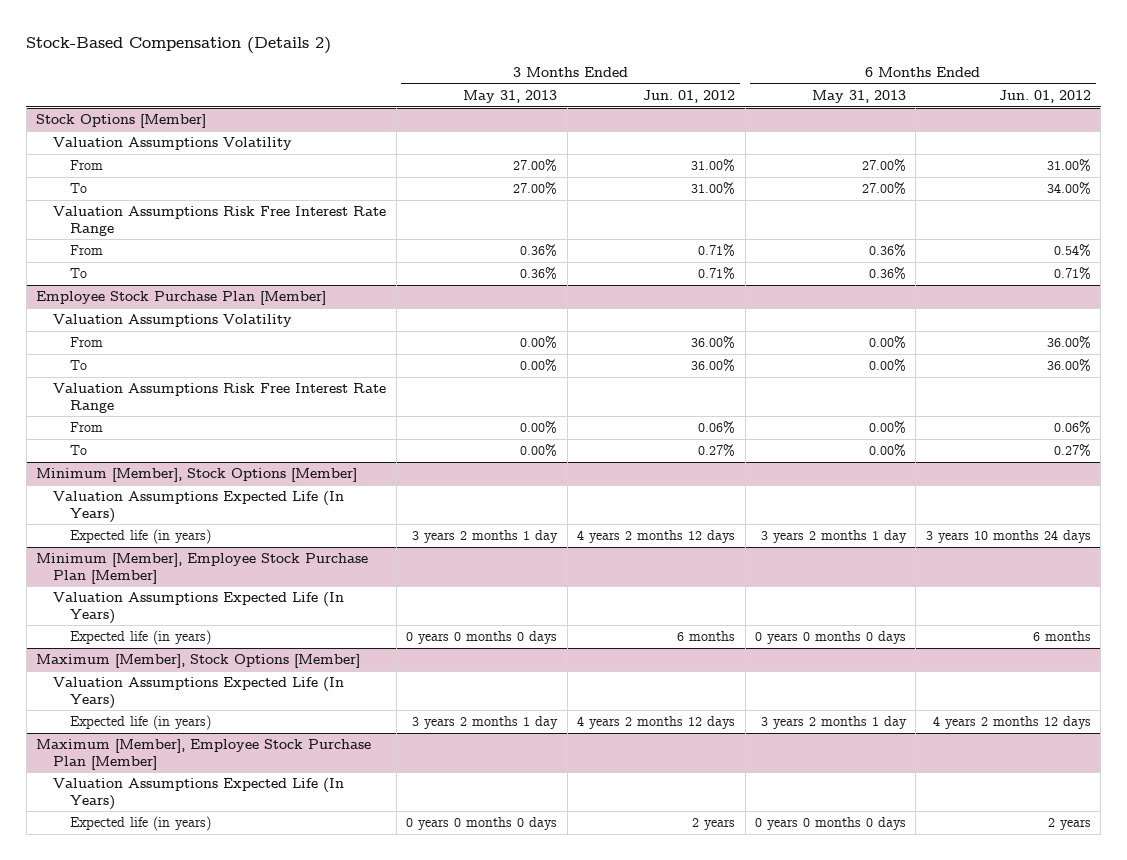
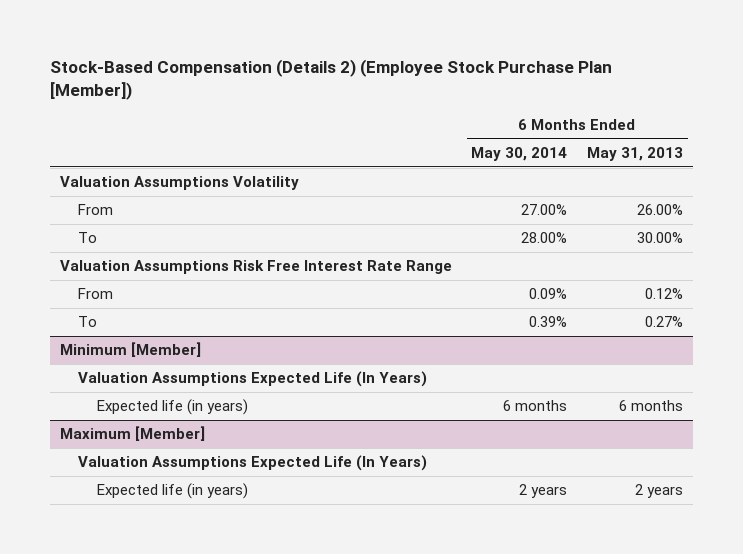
- Stock-Based Compensation (Details 2)
+ Stock-Based Compensation (Details 2) (Employee Stock Purchase Plan [Member])
- | 3 Months Ended May 31, 2013 | 3 Months Ended Jun. 01, 2012 | 6 Months Ended May 31, 2013 | 6 Months Ended Jun. 01, 2012
+ | 6 Months Ended May 30, 2014 | 6 Months Ended May 31, 2013
- Stock Options [Member]
- From | 27.00% | 31.00% | 27.00% | 31.00%
- To | 27.00% | 31.00% | 27.00% | 34.00%
- Valuation Assumptions Risk Free Interest Rate Range
- From | 0.36% | 0.71% | 0.36% | 0.54%
- To | 0.36% | 0.71% | 0.36% | 0.71%
- Employee Stock Purchase Plan [Member]
- Valuation Assumptions Volatility
- From | 0.00% | 36.00% | 0.00% | 36.00%
- To | 0.00% | 36.00% | 0.00% | 36.00%
+ From | 27.00% | 26.00%
+ To | 28.00% | 30.00%
- From | 0.00% | 0.06% | 0.00% | 0.06%
- To | 0.00% | 0.27% | 0.00% | 0.27%
- Minimum [Member], Stock Options [Member]
- Valuation Assumptions Expected Life (In Years)
- Expected life (in years) | 3 years 2 months 1 day | 4 years 2 months 12 days | 3 years 2 months 1 day | 3 years 10 months 24 days
- Minimum [Member], Employee Stock Purchase Plan [Member]
- Valuation Assumptions Expected Life (In Years)
- Expected life (in years) | 0 years 0 months 0 days | 6 months | 0 years 0 months 0 days | 6 months
- Maximum [Member], Stock Options [Member]
+ From | 0.09% | 0.12%
+ To | 0.39% | 0.27%
+ Minimum [Member]
- Expected life (in years) | 3 years 2 months 1 day | 4 years 2 months 12 days | 3 years 2 months 1 day | 4 years 2 months 12 days
- Maximum [Member], Employee Stock Purchase Plan [Member]
+ Expected life (in years) | 6 months | 6 months
+ Maximum [Member]
- Expected life (in years) | 0 years 0 months 0 days | 2 years | 0 years 0 months 0 days | 2 years
+ Expected life (in years) | 2 years | 2 years

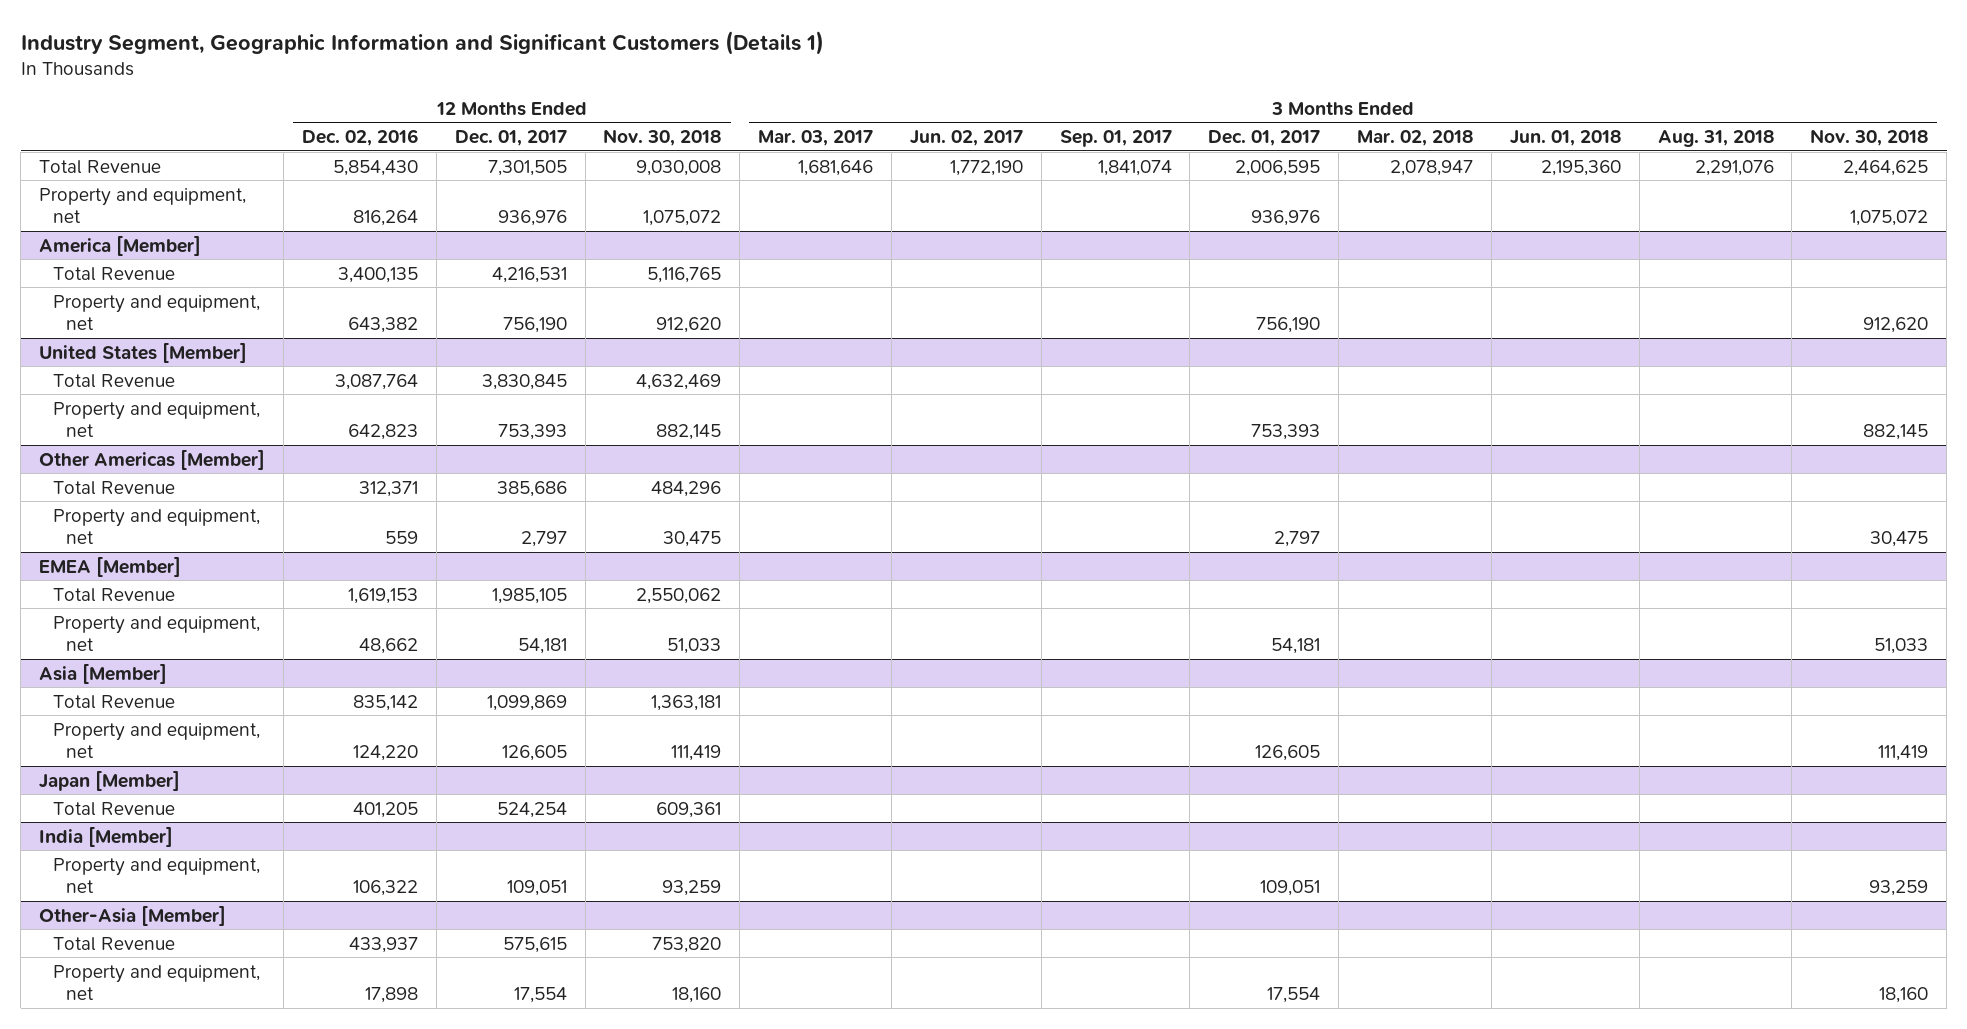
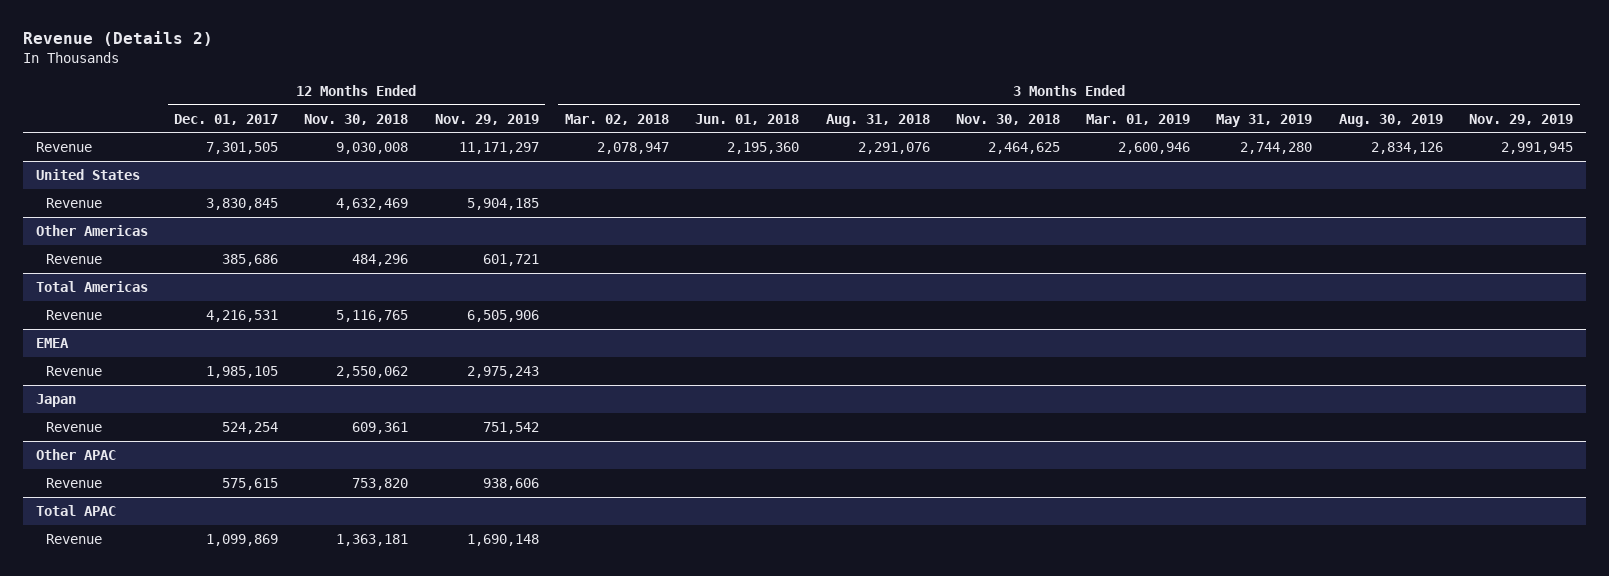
- Industry Segment, Geographic Information and Significant Customers (Details 1)
+ Revenue (Details 2)
- | 12 Months Ended Dec. 02, 2016 | 12 Months Ended Dec. 01, 2017 | 12 Months Ended Nov. 30, 2018 | 3 Months Ended Mar. 03, 2017 | 3 Months Ended Jun. 02, 2017 | 3 Months Ended Sep. 01, 2017 | 3 Months Ended Dec. 01, 2017 | 3 Months Ended Mar. 02, 2018 | 3 Months Ended Jun. 01, 2018 | 3 Months Ended Aug. 31, 2018 | 3 Months Ended Nov. 30, 2018
+ | 12 Months Ended Dec. 01, 2017 | 12 Months Ended Nov. 30, 2018 | 12 Months Ended Nov. 29, 2019 | 3 Months Ended Mar. 02, 2018 | 3 Months Ended Jun. 01, 2018 | 3 Months Ended Aug. 31, 2018 | 3 Months Ended Nov. 30, 2018 | 3 Months Ended Mar. 01, 2019 | 3 Months Ended May 31, 2019 | 3 Months Ended Aug. 30, 2019 | 3 Months Ended Nov. 29, 2019
- Total Revenue | 5,854,430 | 7,301,505 | 9,030,008 | 1,681,646 | 1,772,190 | 1,841,074 | 2,006,595 | 2,078,947 | 2,195,360 | 2,291,076 | 2,464,625
- Property and equipment, net | 816,264 | 936,976 | 1,075,072 | | | | 936,976 | | | | 1,075,072
- America [Member]
- Total Revenue | 3,400,135 | 4,216,531 | 5,116,765 | | | | | | | |
- Property and equipment, net | 643,382 | 756,190 | 912,620 | | | | 756,190 | | | | 912,620
- United States [Member]
- Total Revenue | 3,087,764 | 3,830,845 | 4,632,469 | | | | | | | |
- Property and equipment, net | 642,823 | 753,393 | 882,145 | | | | 753,393 | | | | 882,145
- Other Americas [Member]
- Total Revenue | 312,371 | 385,686 | 484,296 | | | | | | | |
- Property and equipment, net | 559 | 2,797 | 30,475 | | | | 2,797 | | | | 30,475
- EMEA [Member]
- Total Revenue | 1,619,153 | 1,985,105 | 2,550,062 | | | | | | | |
- Property and equipment, net | 48,662 | 54,181 | 51,033 | | | | 54,181 | | | | 51,033
- Asia [Member]
- Total Revenue | 835,142 | 1,099,869 | 1,363,181 | | | | | | | |
- Property and equipment, net | 124,220 | 126,605 | 111,419 | | | | 126,605 | | | | 111,419
- Japan [Member]
- Total Revenue | 401,205 | 524,254 | 609,361 | | | | | | | |
- India [Member]
- Property and equipment, net | 106,322 | 109,051 | 93,259 | | | | 109,051 | | | | 93,259
- Other-Asia [Member]
- Total Revenue | 433,937 | 575,615 | 753,820 | | | | | | | |
- Property and equipment, net | 17,898 | 17,554 | 18,160 | | | | 17,554 | | | | 18,160
+ Revenue | 7,301,505 | 9,030,008 | 11,171,297 | 2,078,947 | 2,195,360 | 2,291,076 | 2,464,625 | 2,600,946 | 2,744,280 | 2,834,126 | 2,991,945
+ United States
+ Revenue | 3,830,845 | 4,632,469 | 5,904,185 | | | | | | | |
+ Other Americas
+ Revenue | 385,686 | 484,296 | 601,721 | | | | | | | |
+ Total Americas
+ Revenue | 4,216,531 | 5,116,765 | 6,505,906 | | | | | | | |
+ EMEA
+ Revenue | 1,985,105 | 2,550,062 | 2,975,243 | | | | | | | |
+ Japan
+ Revenue | 524,254 | 609,361 | 751,542 | | | | | | | |
+ Other APAC
+ Revenue | 575,615 | 753,820 | 938,606 | | | | | | | |
+ Total APAC
+ Revenue | 1,099,869 | 1,363,181 | 1,690,148 | | | | | | | |

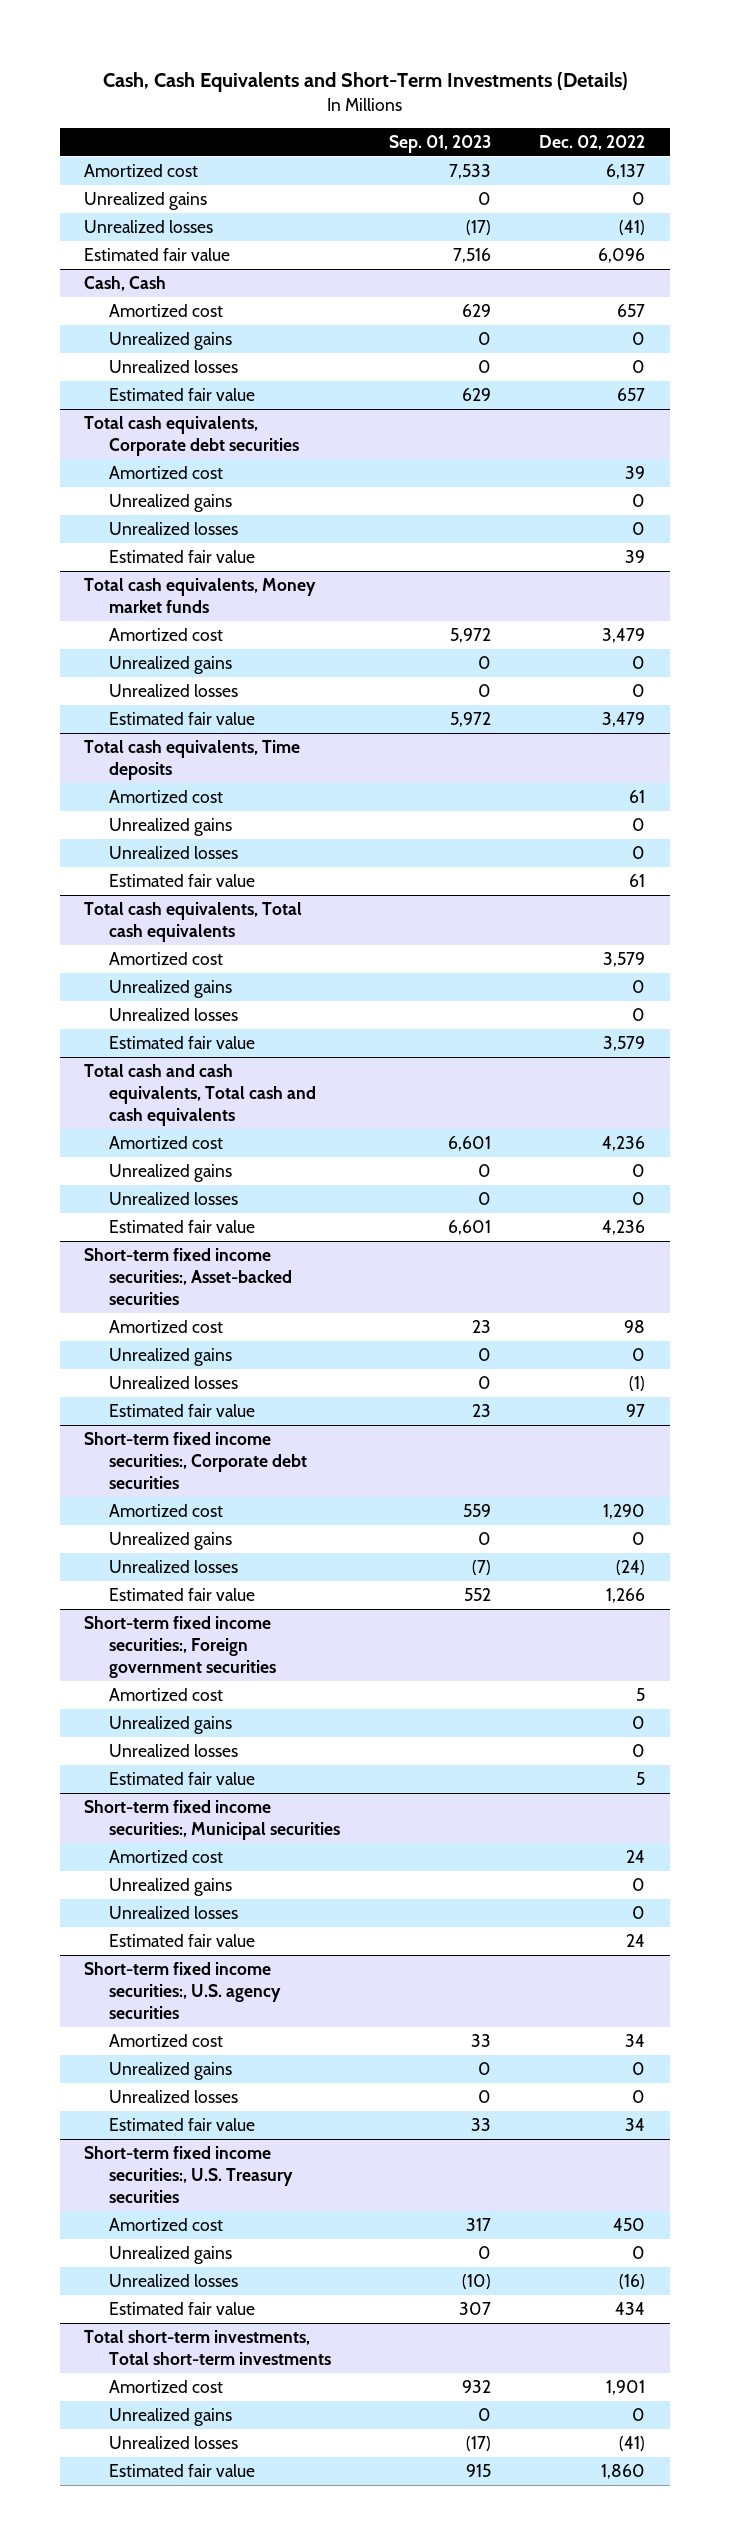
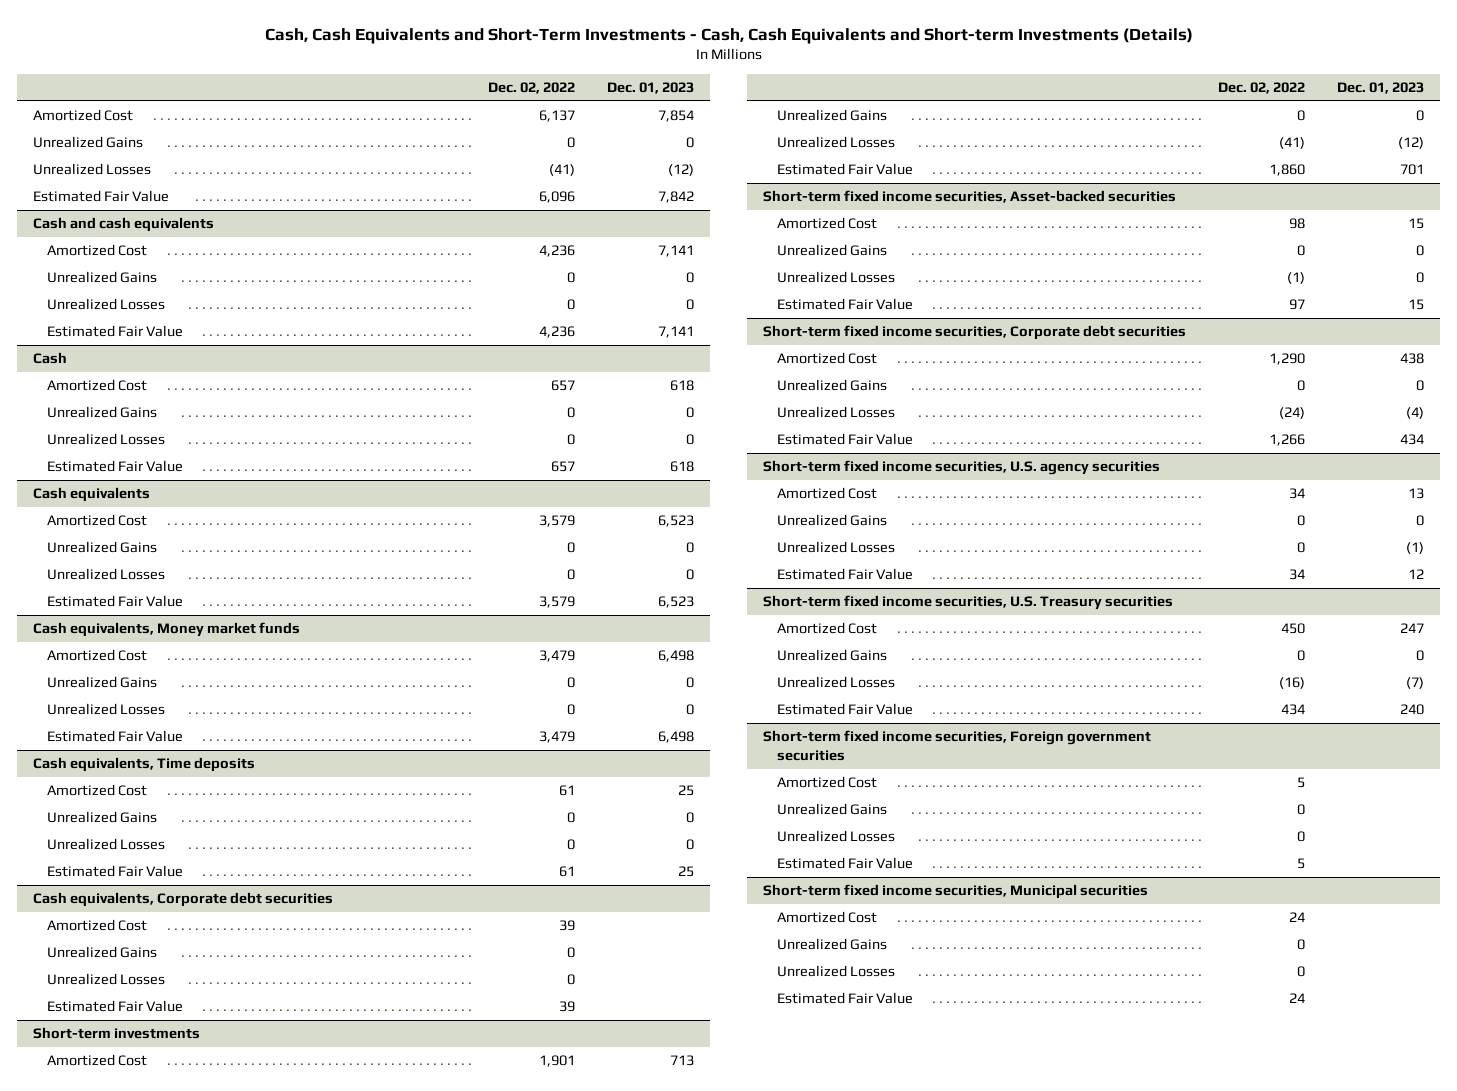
- Cash, Cash Equivalents and Short-Term Investments (Details)
+ Cash, Cash Equivalents and Short-Term Investments - Cash, Cash Equivalents and Short-term Investments (Details)
- | Sep. 01, 2023 | Dec. 02, 2022
+ | Dec. 02, 2022 | Dec. 01, 2023
- Amortized cost | 7,533 | 6,137
- Unrealized gains | 0 | 0
- Unrealized losses | (17) | (41)
- Estimated fair value | 7,516 | 6,096
- Cash, Cash
- Amortized cost | 629 | 657
- Unrealized gains | 0 | 0
- Unrealized losses | 0 | 0
- Estimated fair value | 629 | 657
- Total cash equivalents, Corporate debt securities
- Amortized cost | | 39
- Unrealized gains | | 0
- Unrealized losses | | 0
- Estimated fair value | | 39
- Total cash equivalents, Money market funds
- Amortized cost | 5,972 | 3,479
- Unrealized gains | 0 | 0
- Unrealized losses | 0 | 0
- Estimated fair value | 5,972 | 3,479
- Total cash equivalents, Time deposits
- Amortized cost | | 61
- Unrealized gains | | 0
- Unrealized losses | | 0
- Estimated fair value | | 61
- Total cash equivalents, Total cash equivalents
- Amortized cost | | 3,579
- Unrealized gains | | 0
- Unrealized losses | | 0
- Estimated fair value | | 3,579
- Total cash and cash equivalents, Total cash and cash equivalents
- Amortized cost | 6,601 | 4,236
- Unrealized gains | 0 | 0
- Unrealized losses | 0 | 0
- Estimated fair value | 6,601 | 4,236
- Short-term fixed income securities:, Asset-backed securities
- Amortized cost | 23 | 98
- Unrealized gains | 0 | 0
- Unrealized losses | 0 | (1)
- Estimated fair value | 23 | 97
- Short-term fixed income securities:, Corporate debt securities
- Amortized cost | 559 | 1,290
- Unrealized gains | 0 | 0
- Unrealized losses | (7) | (24)
- Estimated fair value | 552 | 1,266
- Short-term fixed income securities:, Foreign government securities
- Amortized cost | | 5
- Unrealized gains | | 0
- Unrealized losses | | 0
- Estimated fair value | | 5
- Short-term fixed income securities:, Municipal securities
- Amortized cost | | 24
- Unrealized gains | | 0
- Unrealized losses | | 0
- Estimated fair value | | 24
- Short-term fixed income securities:, U.S. agency securities
- Amortized cost | 33 | 34
- Unrealized gains | 0 | 0
- Unrealized losses | 0 | 0
- Estimated fair value | 33 | 34
- Short-term fixed income securities:, U.S. Treasury securities
- Amortized cost | 317 | 450
- Unrealized gains | 0 | 0
- Unrealized losses | (10) | (16)
- Estimated fair value | 307 | 434
- Total short-term investments, Total short-term investments
- Amortized cost | 932 | 1,901
- Unrealized gains | 0 | 0
- Unrealized losses | (17) | (41)
- Estimated fair value | 915 | 1,860
+ Amortized Cost | 6,137 | 7,854
+ Unrealized Gains | 0 | 0
+ Unrealized Losses | (41) | (12)
+ Estimated Fair Value | 6,096 | 7,842
+ Cash and cash equivalents
+ Amortized Cost | 4,236 | 7,141
+ Unrealized Gains | 0 | 0
+ Unrealized Losses | 0 | 0
+ Estimated Fair Value | 4,236 | 7,141
+ Cash
+ Amortized Cost | 657 | 618
+ Unrealized Gains | 0 | 0
+ Unrealized Losses | 0 | 0
+ Estimated Fair Value | 657 | 618
+ Cash equivalents
+ Amortized Cost | 3,579 | 6,523
+ Unrealized Gains | 0 | 0
+ Unrealized Losses | 0 | 0
+ Estimated Fair Value | 3,579 | 6,523
+ Cash equivalents, Money market funds
+ Amortized Cost | 3,479 | 6,498
+ Unrealized Gains | 0 | 0
+ Unrealized Losses | 0 | 0
+ Estimated Fair Value | 3,479 | 6,498
+ Cash equivalents, Time deposits
+ Amortized Cost | 61 | 25
+ Unrealized Gains | 0 | 0
+ Unrealized Losses | 0 | 0
+ Estimated Fair Value | 61 | 25
+ Cash equivalents, Corporate debt securities
+ Amortized Cost | 39 |
+ Unrealized Gains | 0 |
+ Unrealized Losses | 0 |
+ Estimated Fair Value | 39 |
+ Short-term investments
+ Amortized Cost | 1,901 | 713
+ Unrealized Gains | 0 | 0
+ Unrealized Losses | (41) | (12)
+ Estimated Fair Value | 1,860 | 701
+ Short-term fixed income securities, Asset-backed securities
+ Amortized Cost | 98 | 15
+ Unrealized Gains | 0 | 0
+ Unrealized Losses | (1) | 0
+ Estimated Fair Value | 97 | 15
+ Short-term fixed income securities, Corporate debt securities
+ Amortized Cost | 1,290 | 438
+ Unrealized Gains | 0 | 0
+ Unrealized Losses | (24) | (4)
+ Estimated Fair Value | 1,266 | 434
+ Short-term fixed income securities, U.S. agency securities
+ Amortized Cost | 34 | 13
+ Unrealized Gains | 0 | 0
+ Unrealized Losses | 0 | (1)
+ Estimated Fair Value | 34 | 12
+ Short-term fixed income securities, U.S. Treasury securities
+ Amortized Cost | 450 | 247
+ Unrealized Gains | 0 | 0
+ Unrealized Losses | (16) | (7)
+ Estimated Fair Value | 434 | 240
+ Short-term fixed income securities, Foreign government securities
+ Amortized Cost | 5 |
+ Unrealized Gains | 0 |
+ Unrealized Losses | 0 |
+ Estimated Fair Value | 5 |
+ Short-term fixed income securities, Municipal securities
+ Amortized Cost | 24 |
+ Unrealized Gains | 0 |
+ Unrealized Losses | 0 |
+ Estimated Fair Value | 24 |

